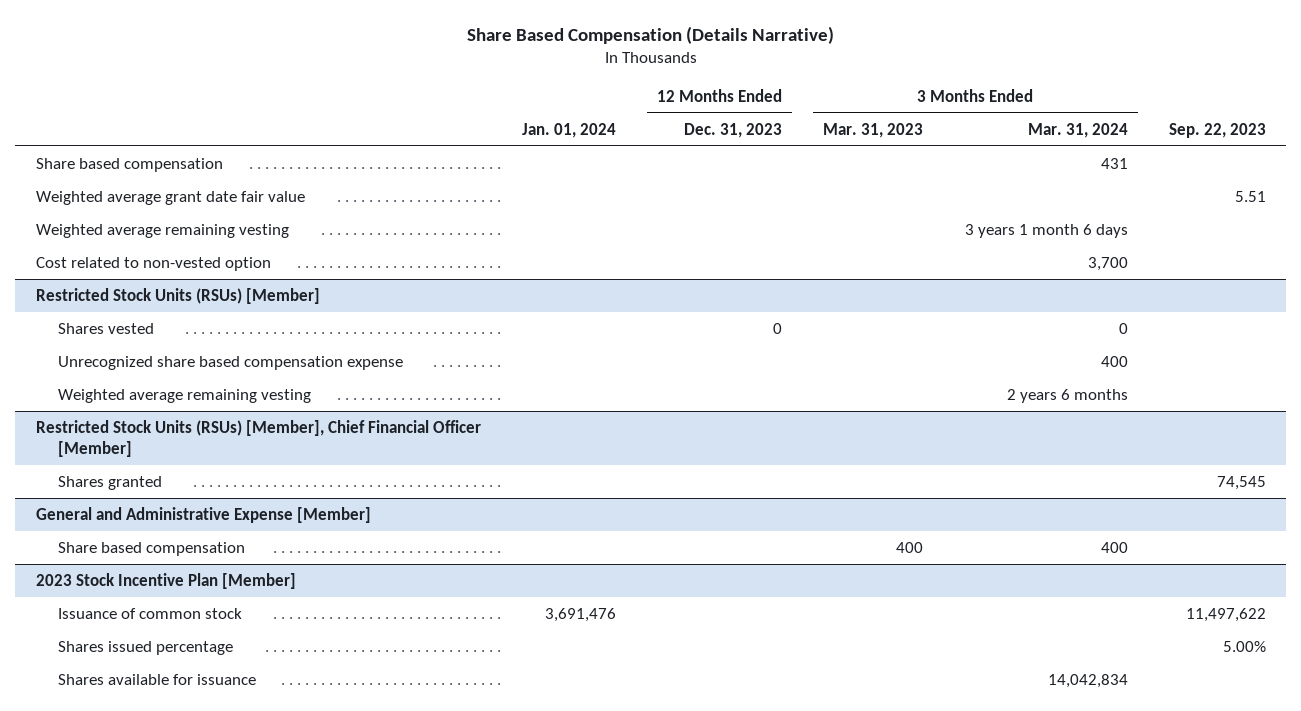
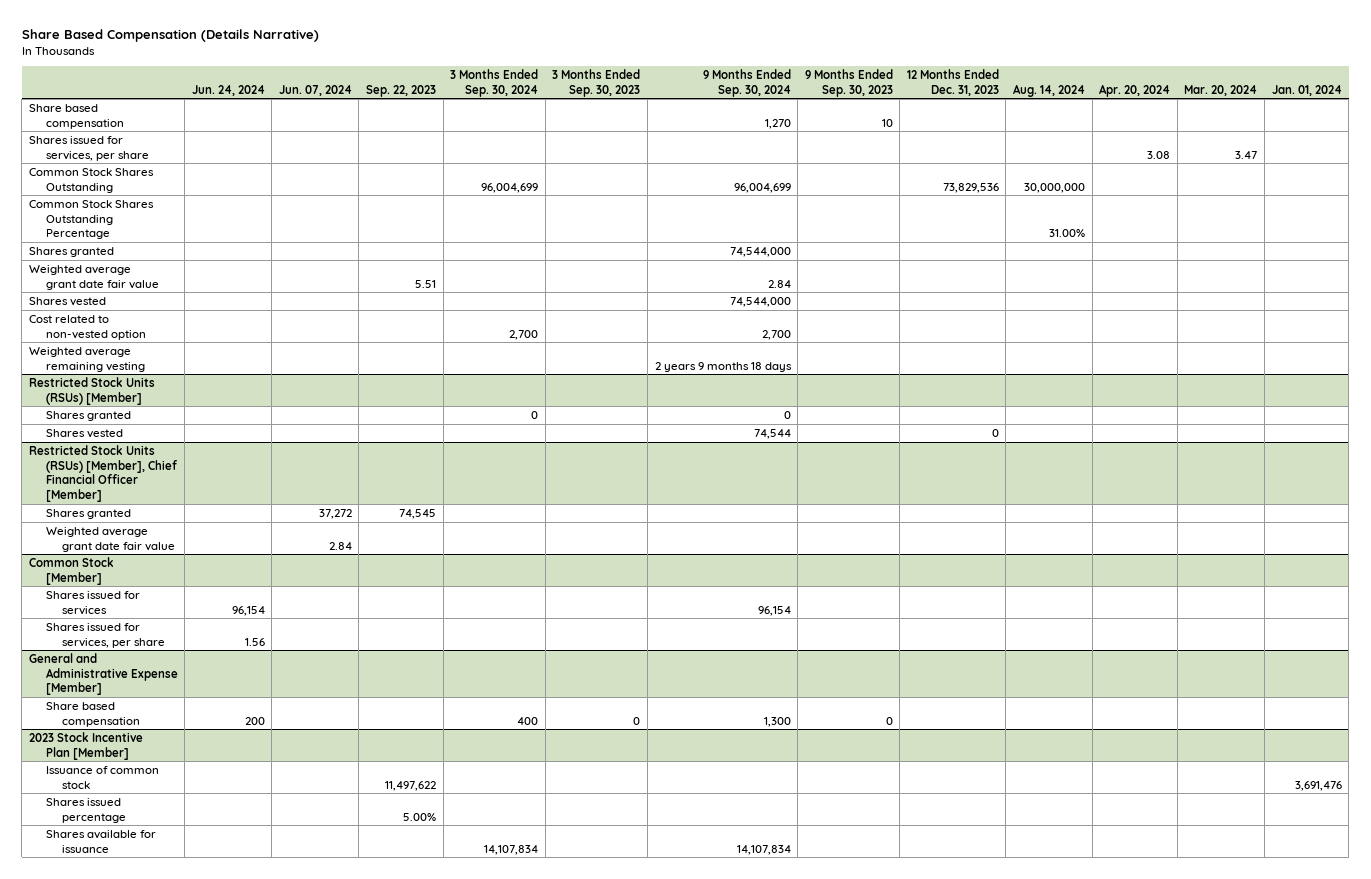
- | Jan. 01, 2024 | 12 Months Ended Dec. 31, 2023 | 3 Months Ended Mar. 31, 2023 | 3 Months Ended Mar. 31, 2024 | Sep. 22, 2023
+ | Jun. 24, 2024 | Jun. 07, 2024 | Sep. 22, 2023 | 3 Months Ended Sep. 30, 2024 | 3 Months Ended Sep. 30, 2023 | 9 Months Ended Sep. 30, 2024 | 9 Months Ended Sep. 30, 2023 | 12 Months Ended Dec. 31, 2023 | Aug. 14, 2024 | Apr. 20, 2024 | Mar. 20, 2024 | Jan. 01, 2024
+ Shares issued for services, per share | | | | | | | | | | 3.08 | 3.47 |
+ Common Stock Shares Outstanding | | | | 96,004,699 | | 96,004,699 | | 73,829,536 | 30,000,000 | | |
+ Common Stock Shares Outstanding Percentage | | | | | | | | | 31.00% | | |
+ Shares granted | | | | | | 74,544,000 | | | | | |
+ Shares vested | | | | | | 74,544,000 | | | | | |
moved down: Weighted average remaining vesting | | | | | | 2 years 9 months 18 days | | | | | |
@ Restricted Stock Units (RSUs) [Member]
+ Shares granted | | | | 0 | | 0 | | | | | |
- Unrecognized share based compensation expense | | | | 400 |
- Weighted average remaining vesting | | | | 2 years 6 months |
@ Restricted Stock Units (RSUs) [Member], Chief Financial Officer [Member]
+ Weighted average grant date fair value | | 2.84 | | | | | | | | | |
+ Common Stock [Member]
+ Shares issued for services | 96,154 | | | | | 96,154 | | | | | |
+ Shares issued for services, per share | 1.56 | | | | | | | | | | |

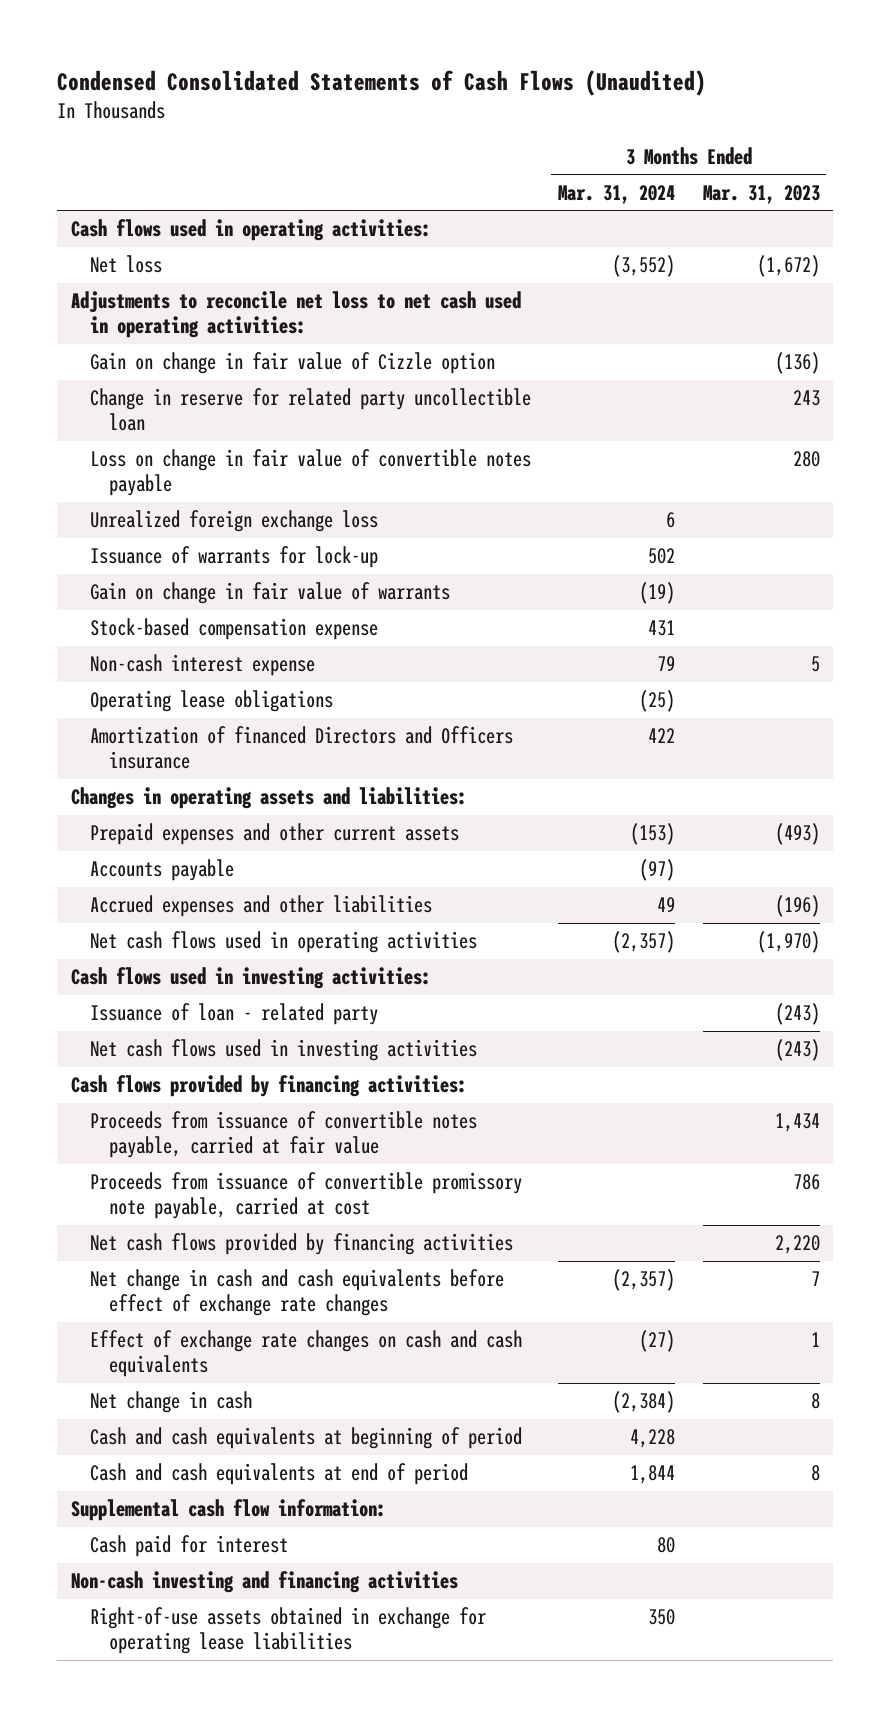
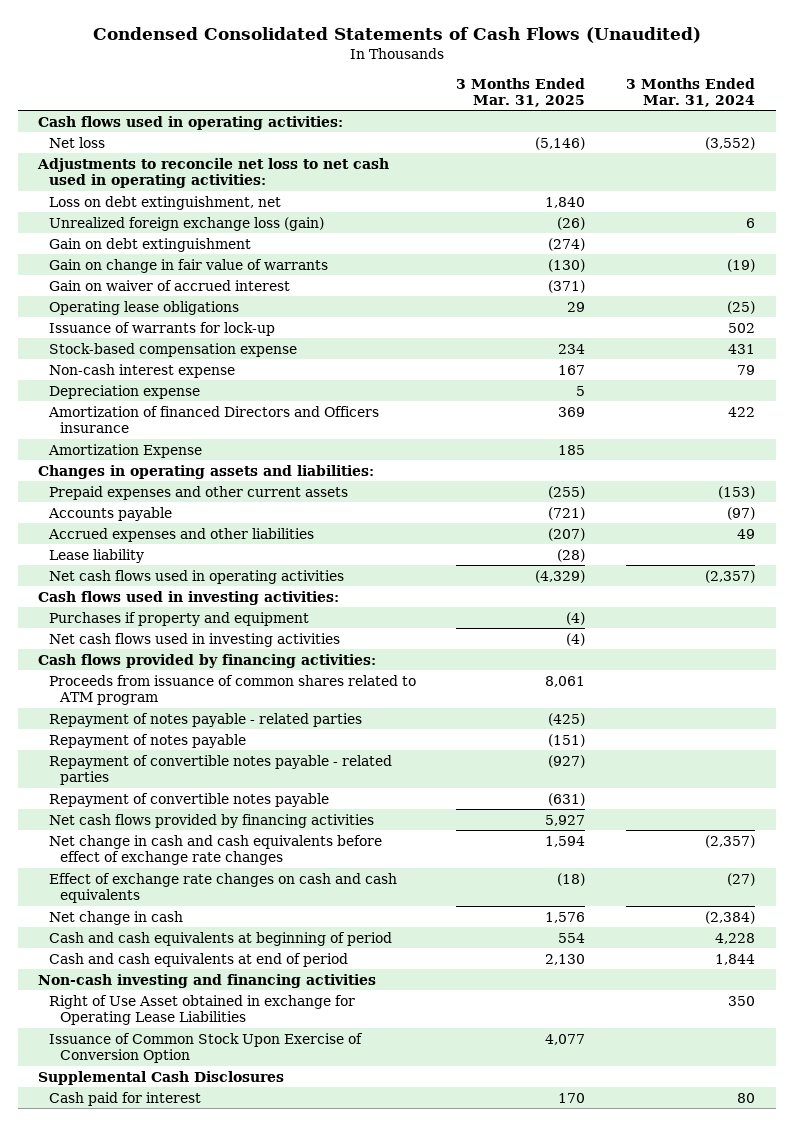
- | 3 Months Ended Mar. 31, 2024 | 3 Months Ended Mar. 31, 2023
+ | 3 Months Ended Mar. 31, 2025 | 3 Months Ended Mar. 31, 2024
- Gain on change in fair value of Cizzle option | | (136)
- Change in reserve for related party uncollectible loan | | 243
- Loss on change in fair value of convertible notes payable | | 280
- Unrealized foreign exchange loss | 6 |
+ Loss on debt extinguishment, net | 1,840 |
+ Unrealized foreign exchange loss (gain) | (26) | 6
+ Gain on debt extinguishment | (274) |
+ Gain on waiver of accrued interest | (371) |
moved up: Operating lease obligations | 29 | (25)
moved down: Issuance of warrants for lock-up | | 502
+ Depreciation expense | 5 |
+ Amortization Expense | 185 |
+ Lease liability | (28) |
- Issuance of loan - related party | | (243)
+ Purchases if property and equipment | (4) |
- Proceeds from issuance of convertible notes payable, carried at fair value | | 1,434
- Proceeds from issuance of convertible promissory note payable, carried at cost | | 786
+ Proceeds from issuance of common shares related to ATM program | 8,061 |
+ Repayment of notes payable - related parties | (425) |
+ Repayment of notes payable | (151) |
+ Repayment of convertible notes payable - related parties | (927) |
+ Repayment of convertible notes payable | (631) |
- Supplemental cash flow information:
- Right-of-use assets obtained in exchange for operating lease liabilities | 350 |
+ Right of Use Asset obtained in exchange for Operating Lease Liabilities | | 350
+ Issuance of Common Stock Upon Exercise of Conversion Option | 4,077 |
+ Supplemental Cash Disclosures
moved down: Cash paid for interest | 170 | 80

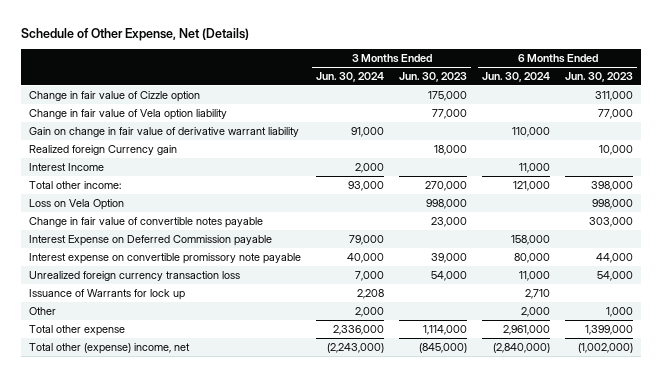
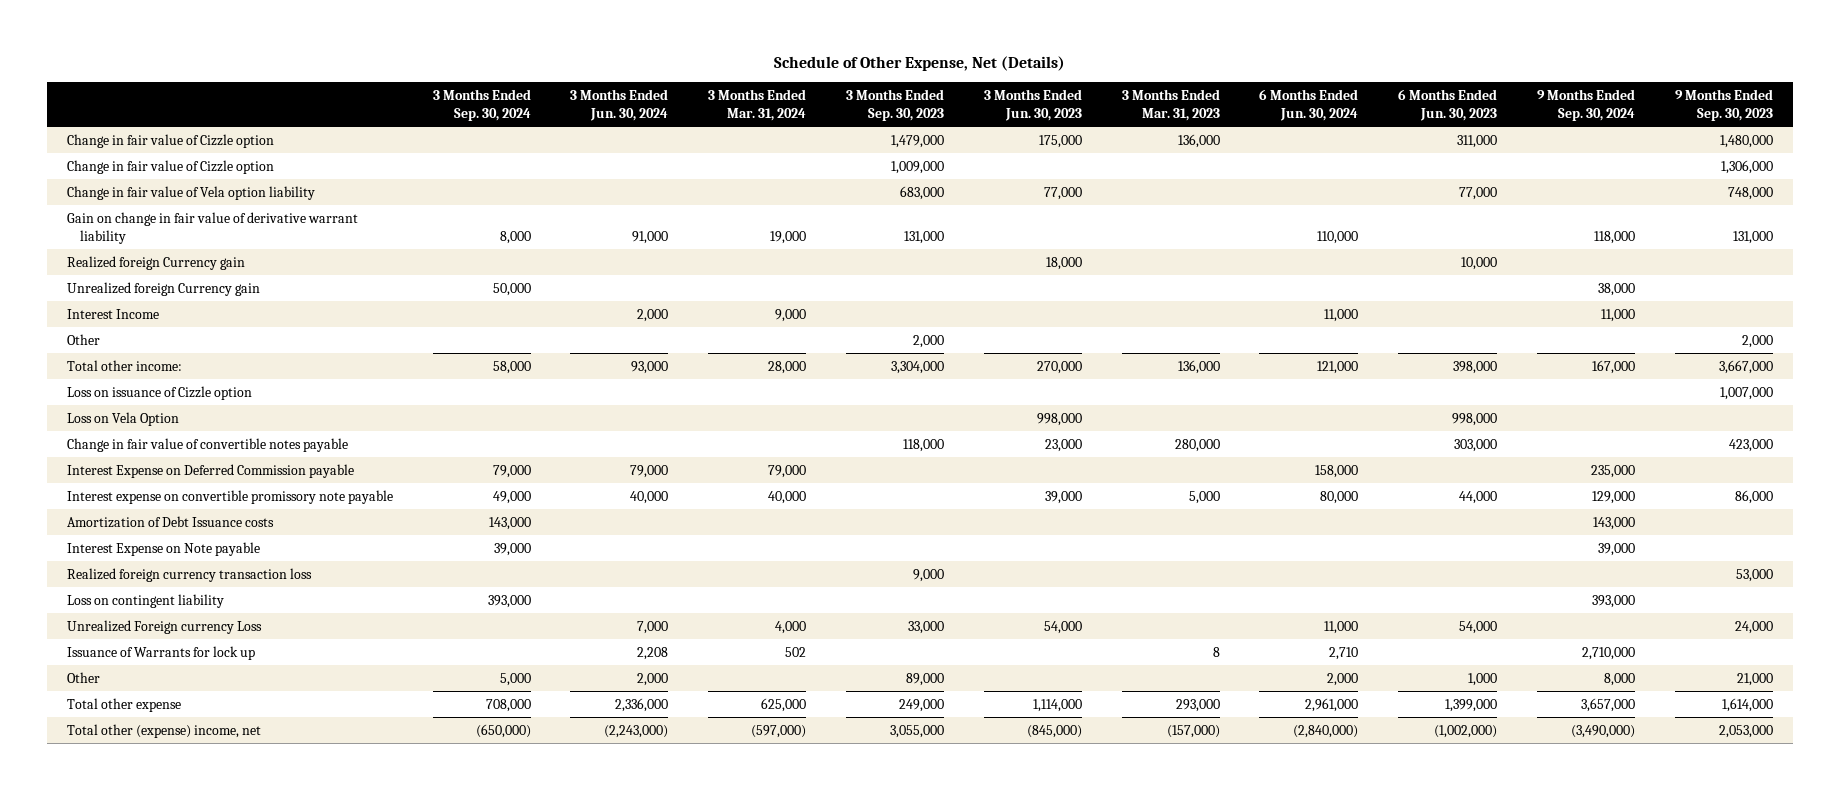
- | 3 Months Ended Jun. 30, 2024 | 3 Months Ended Jun. 30, 2023 | 6 Months Ended Jun. 30, 2024 | 6 Months Ended Jun. 30, 2023
+ | 3 Months Ended Sep. 30, 2024 | 3 Months Ended Jun. 30, 2024 | 3 Months Ended Mar. 31, 2024 | 3 Months Ended Sep. 30, 2023 | 3 Months Ended Jun. 30, 2023 | 3 Months Ended Mar. 31, 2023 | 6 Months Ended Jun. 30, 2024 | 6 Months Ended Jun. 30, 2023 | 9 Months Ended Sep. 30, 2024 | 9 Months Ended Sep. 30, 2023
+ Change in fair value of Cizzle option | | | | 1,009,000 | | | | | | 1,306,000
+ Unrealized foreign Currency gain | 50,000 | | | | | | | | 38,000 |
+ Other | | | | 2,000 | | | | | | 2,000
+ Loss on issuance of Cizzle option | | | | | | | | | | 1,007,000
- Unrealized foreign currency transaction loss | 7,000 | 54,000 | 11,000 | 54,000
+ Amortization of Debt Issuance costs | 143,000 | | | | | | | | 143,000 |
+ Interest Expense on Note payable | 39,000 | | | | | | | | 39,000 |
+ Realized foreign currency transaction loss | | | | 9,000 | | | | | | 53,000
+ Loss on contingent liability | 393,000 | | | | | | | | 393,000 |
+ Unrealized Foreign currency Loss | | 7,000 | 4,000 | 33,000 | 54,000 | | 11,000 | 54,000 | | 24,000

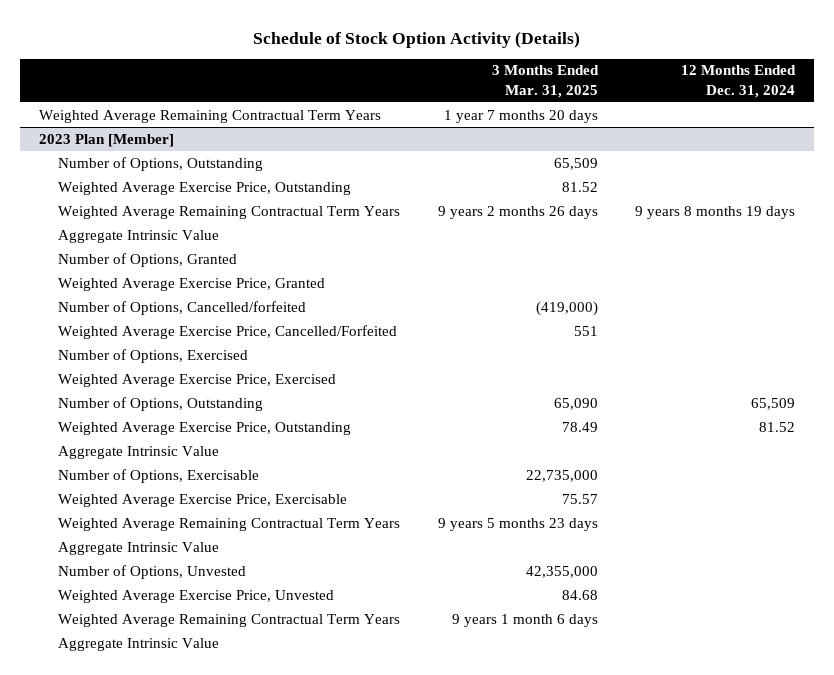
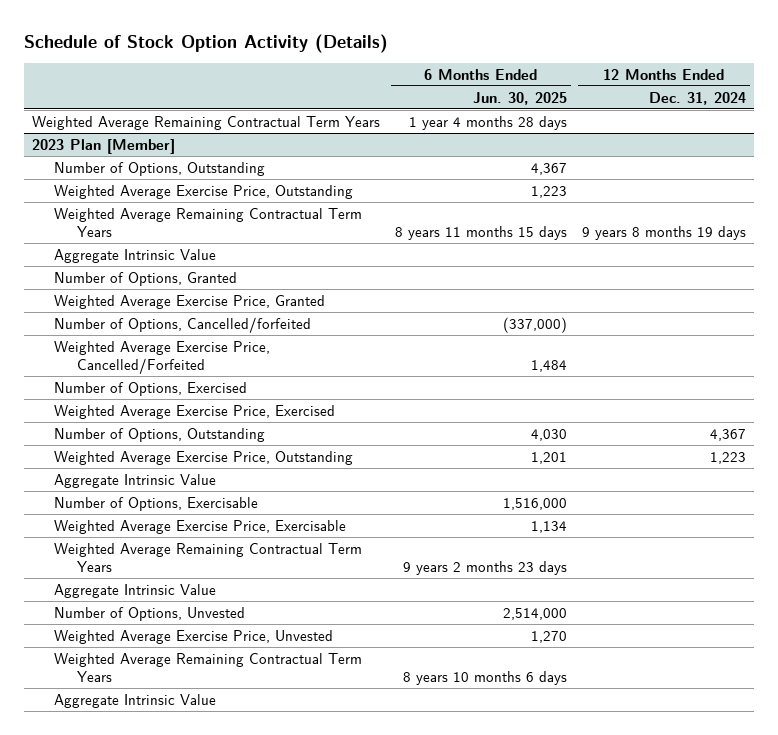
- | 3 Months Ended Mar. 31, 2025 | 12 Months Ended Dec. 31, 2024
+ | 6 Months Ended Jun. 30, 2025 | 12 Months Ended Dec. 31, 2024
@ 2023 Plan [Member]
- Number of Options, Outstanding | 65,090 | 65,509
- Weighted Average Exercise Price, Outstanding | 78.49 | 81.52
+ Number of Options, Outstanding | 4,030 | 4,367
+ Weighted Average Exercise Price, Outstanding | 1,201 | 1,223

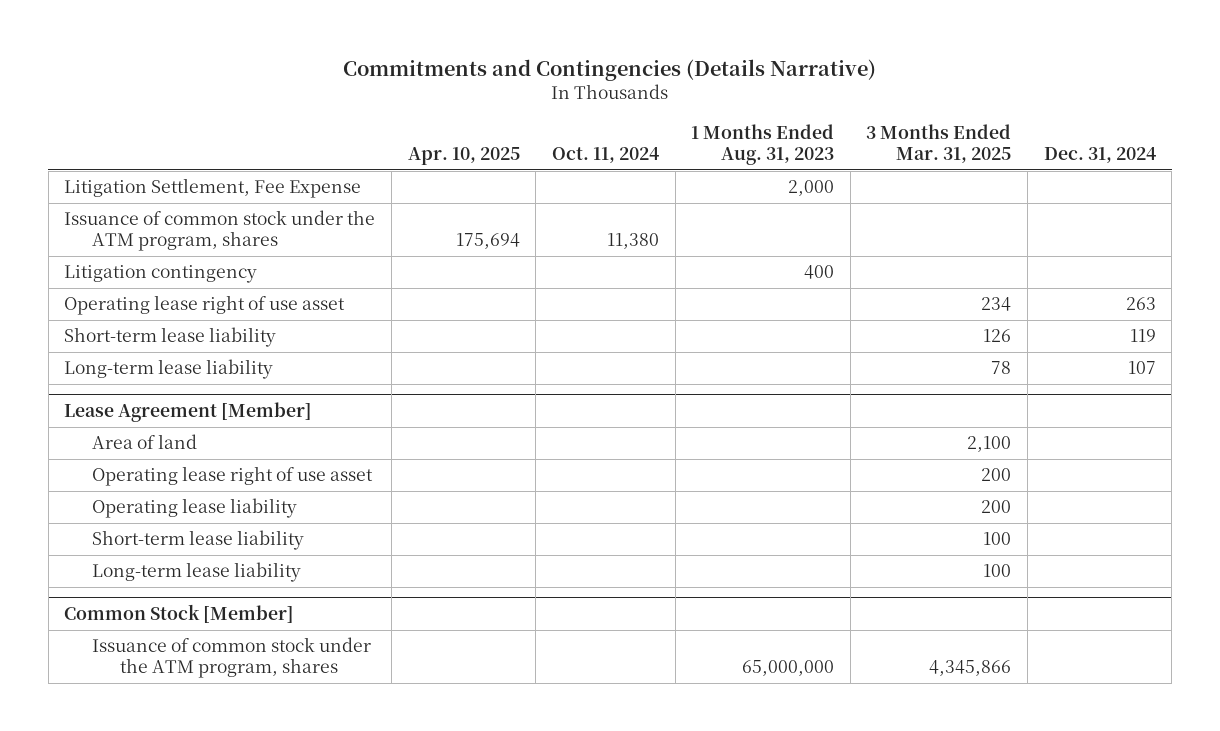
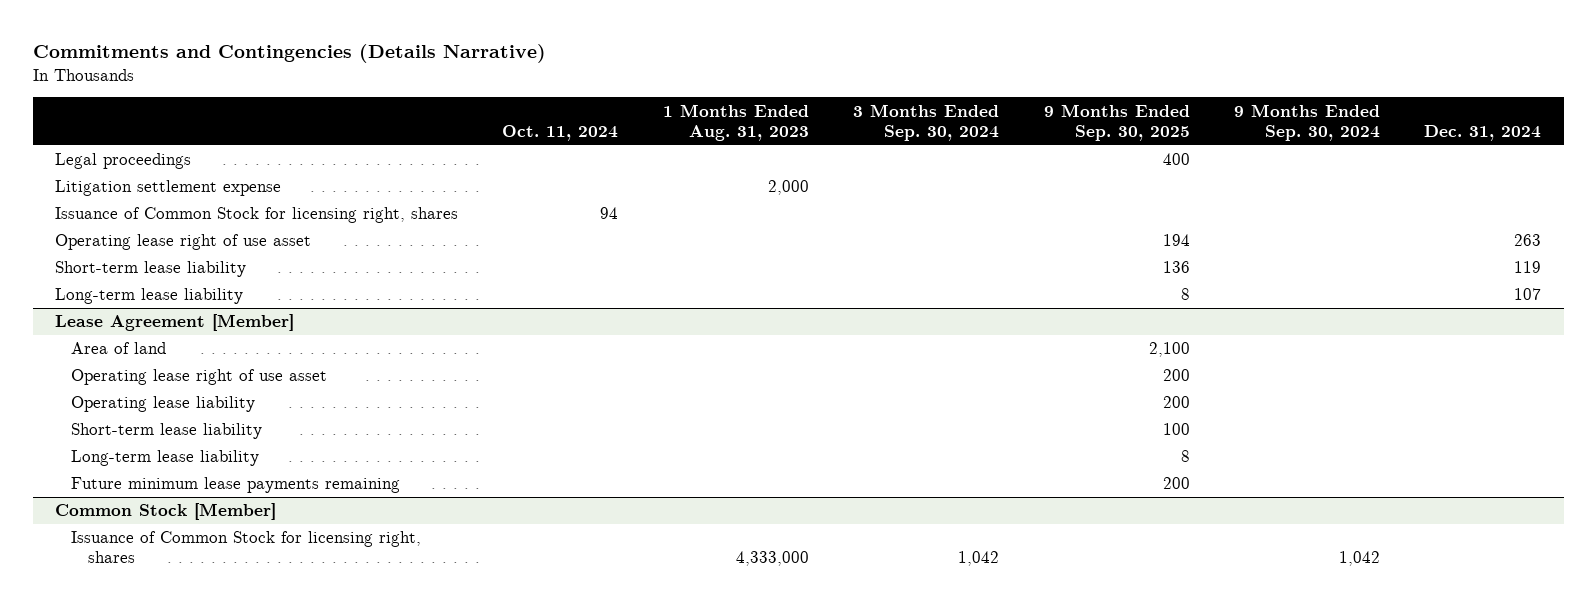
- | Apr. 10, 2025 | Oct. 11, 2024 | 1 Months Ended Aug. 31, 2023 | 3 Months Ended Mar. 31, 2025 | Dec. 31, 2024
+ | Oct. 11, 2024 | 1 Months Ended Aug. 31, 2023 | 3 Months Ended Sep. 30, 2024 | 9 Months Ended Sep. 30, 2025 | 9 Months Ended Sep. 30, 2024 | Dec. 31, 2024
- Litigation Settlement, Fee Expense | | | 2,000 | |
- Issuance of common stock under the ATM program, shares | 175,694 | 11,380 | | |
- Litigation contingency | | | 400 | |
+ Legal proceedings | | | | 400 | |
+ Litigation settlement expense | | 2,000 | | | |
+ Issuance of Common Stock for licensing right, shares | 94 | | | | |
@ Lease Agreement [Member]
+ Future minimum lease payments remaining | | | | 200 | |
@ Common Stock [Member]
- Issuance of common stock under the ATM program, shares | | | 65,000,000 | 4,345,866 |
+ Issuance of Common Stock for licensing right, shares | | 4,333,000 | 1,042 | | 1,042 |

